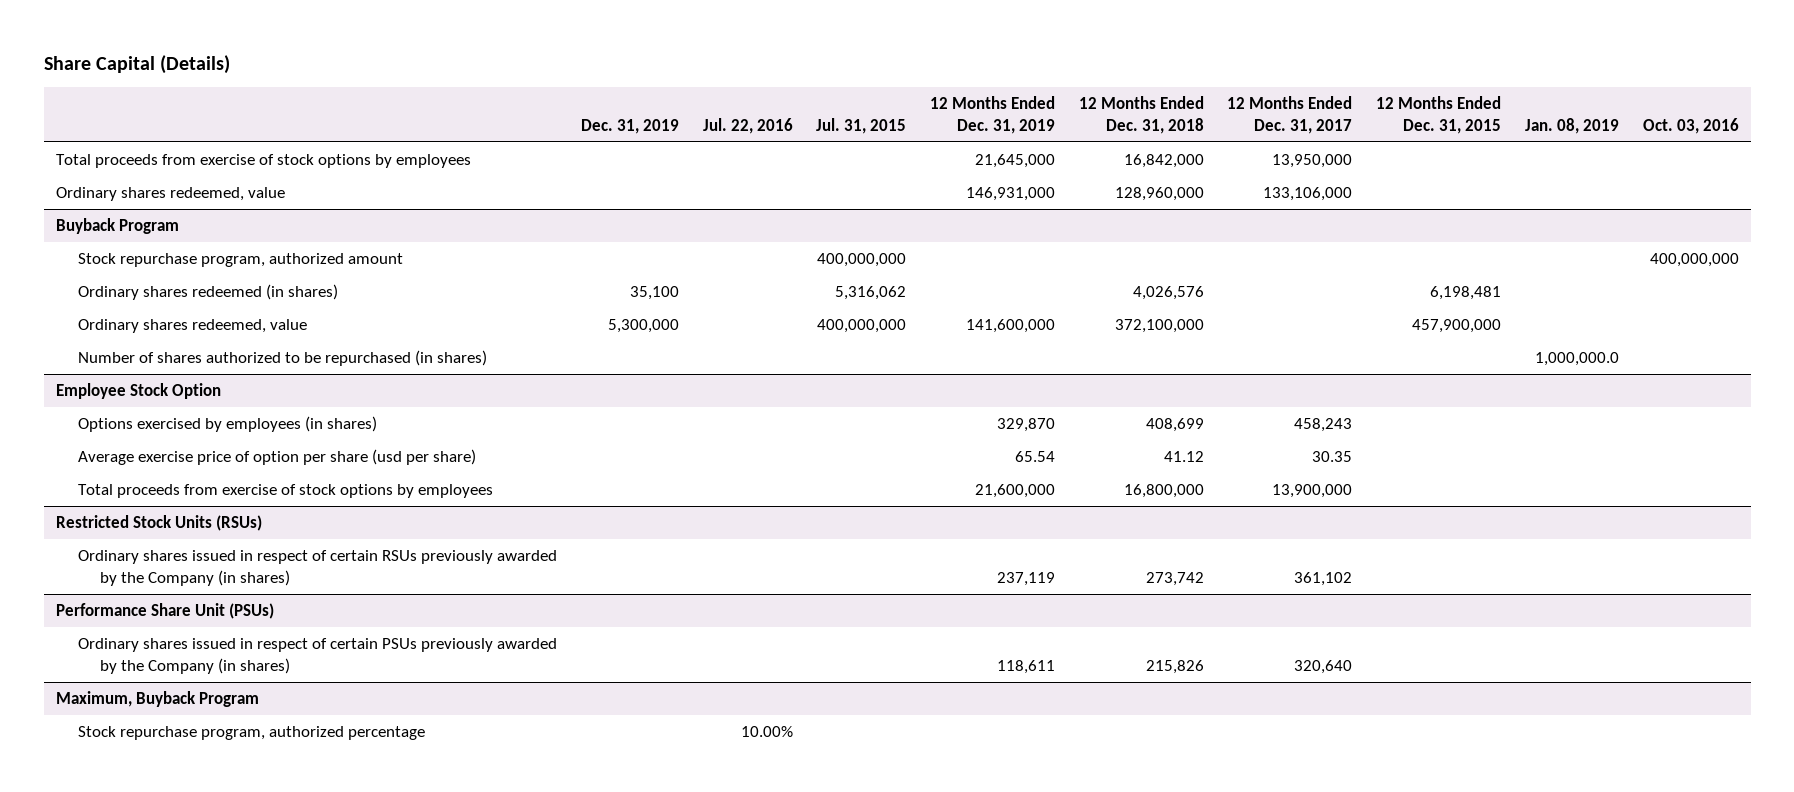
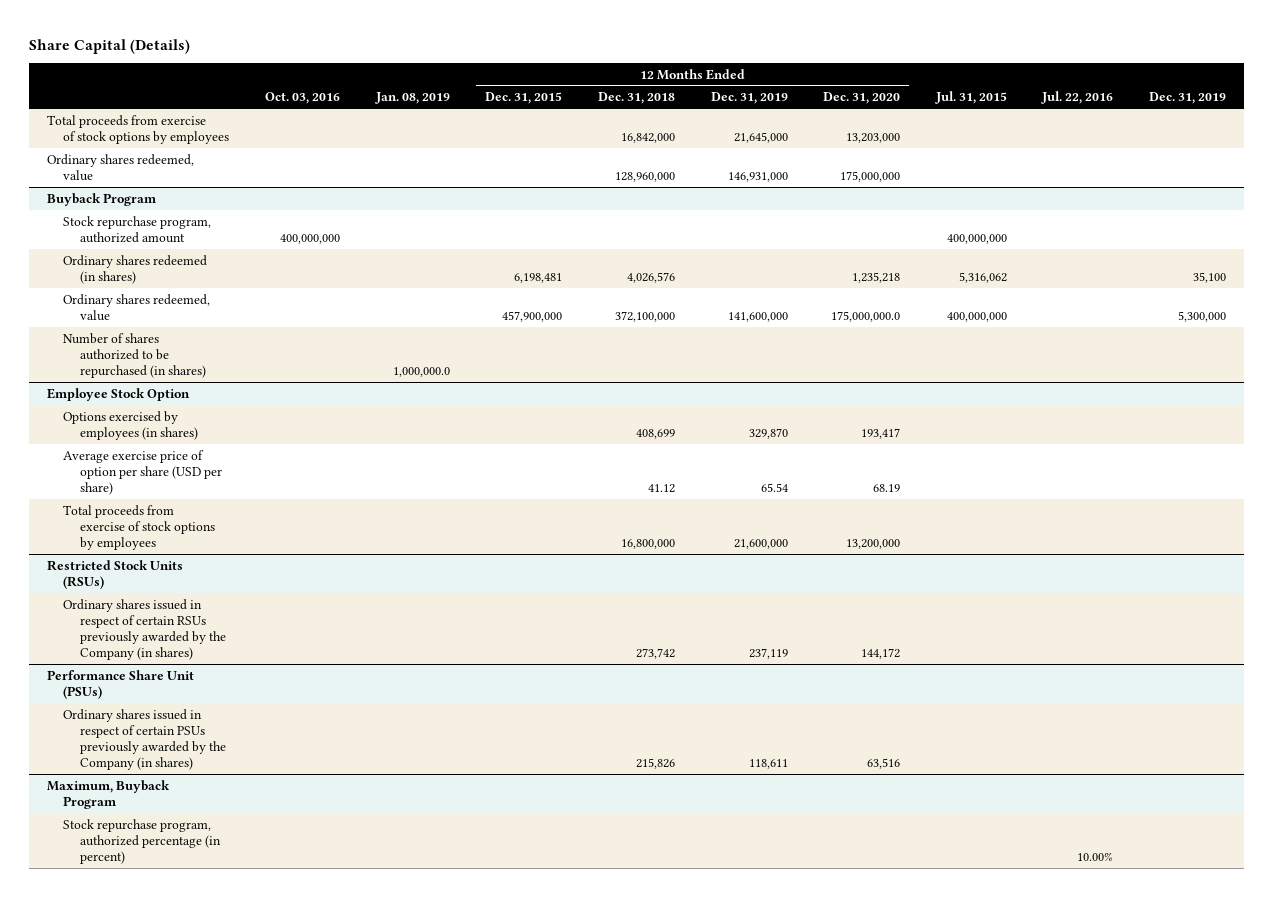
- | Dec. 31, 2019 | Jul. 22, 2016 | Jul. 31, 2015 | 12 Months Ended Dec. 31, 2019 | 12 Months Ended Dec. 31, 2018 | 12 Months Ended Dec. 31, 2017 | 12 Months Ended Dec. 31, 2015 | Jan. 08, 2019 | Oct. 03, 2016
+ | Oct. 03, 2016 | Jan. 08, 2019 | 12 Months Ended Dec. 31, 2015 | 12 Months Ended Dec. 31, 2018 | 12 Months Ended Dec. 31, 2019 | 12 Months Ended Dec. 31, 2020 | Jul. 31, 2015 | Jul. 22, 2016 | Dec. 31, 2019
@ Employee Stock Option
- Average exercise price of option per share (usd per share) | | | | 65.54 | 41.12 | 30.35 | | |
+ Average exercise price of option per share (USD per share) | | | | 41.12 | 65.54 | 68.19 | | |
@ Maximum, Buyback Program
- Stock repurchase program, authorized percentage | | 10.00% | | | | | | |
+ Stock repurchase program, authorized percentage (in percent) | | | | | | | | 10.00% |

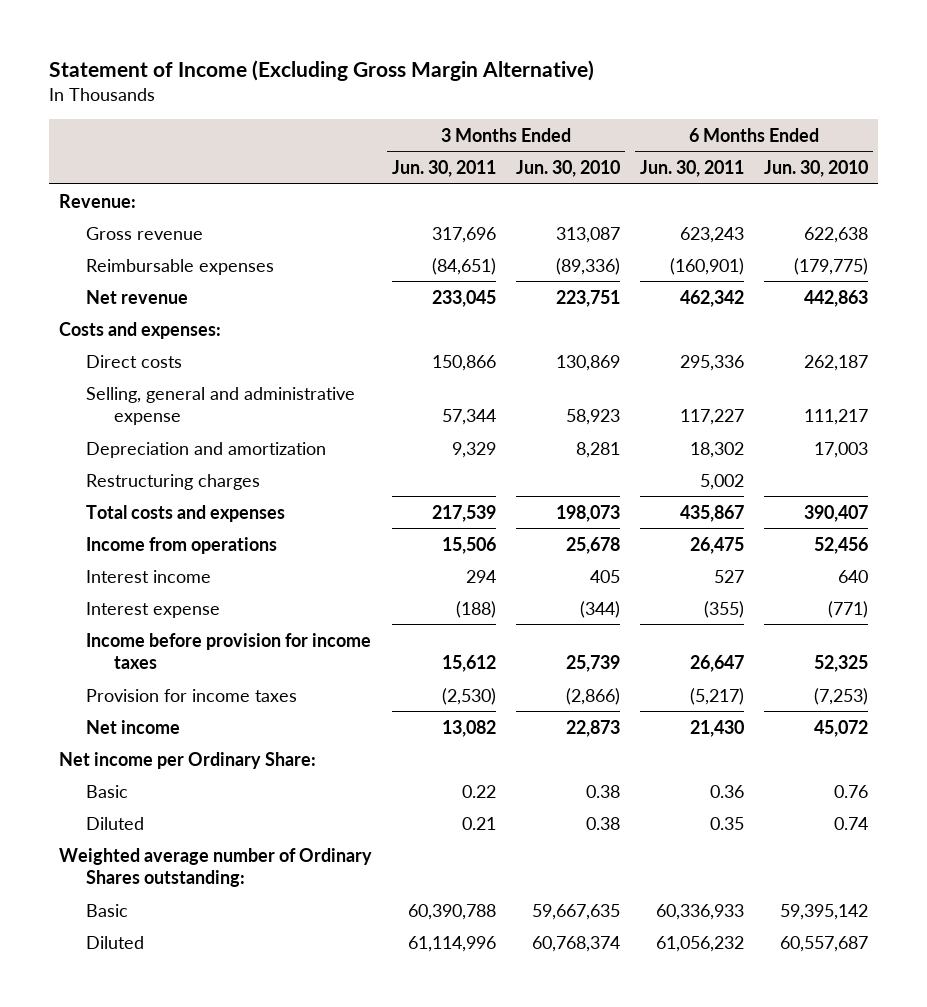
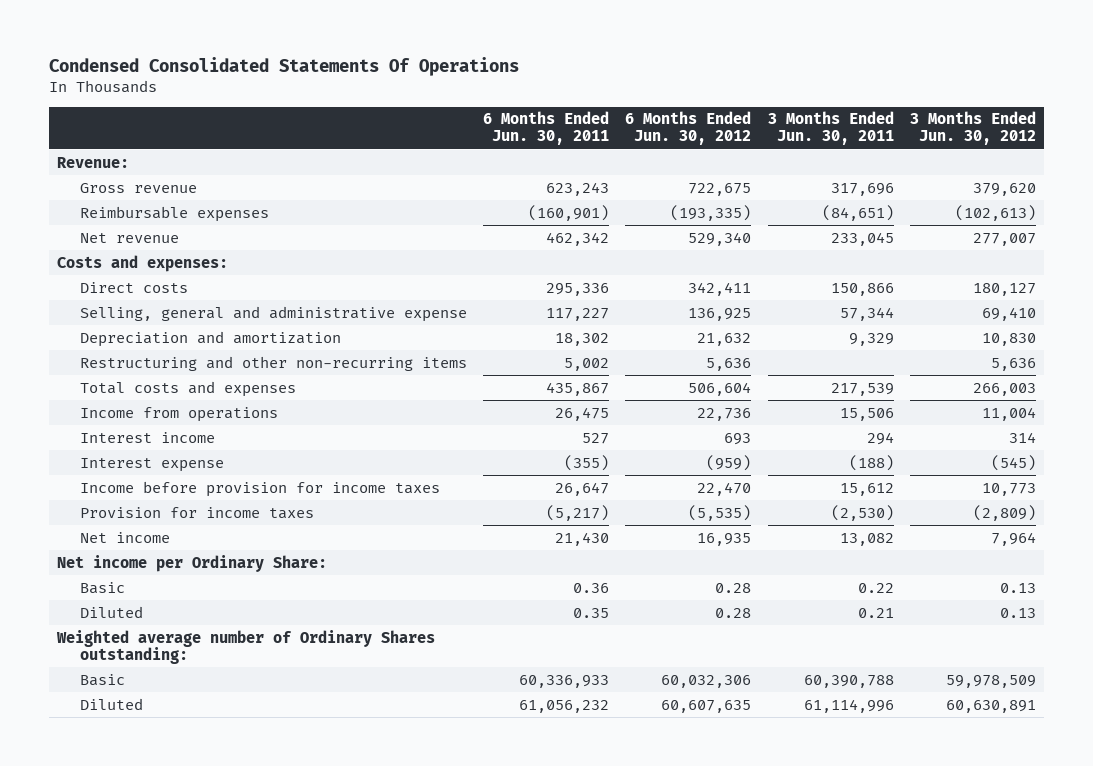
- Statement of Income (Excluding Gross Margin Alternative)
+ Condensed Consolidated Statements Of Operations
- | 3 Months Ended Jun. 30, 2011 | 3 Months Ended Jun. 30, 2010 | 6 Months Ended Jun. 30, 2011 | 6 Months Ended Jun. 30, 2010
+ | 6 Months Ended Jun. 30, 2011 | 6 Months Ended Jun. 30, 2012 | 3 Months Ended Jun. 30, 2011 | 3 Months Ended Jun. 30, 2012
- Restructuring charges | | | 5,002 |
+ Restructuring and other non-recurring items | 5,002 | 5,636 | | 5,636

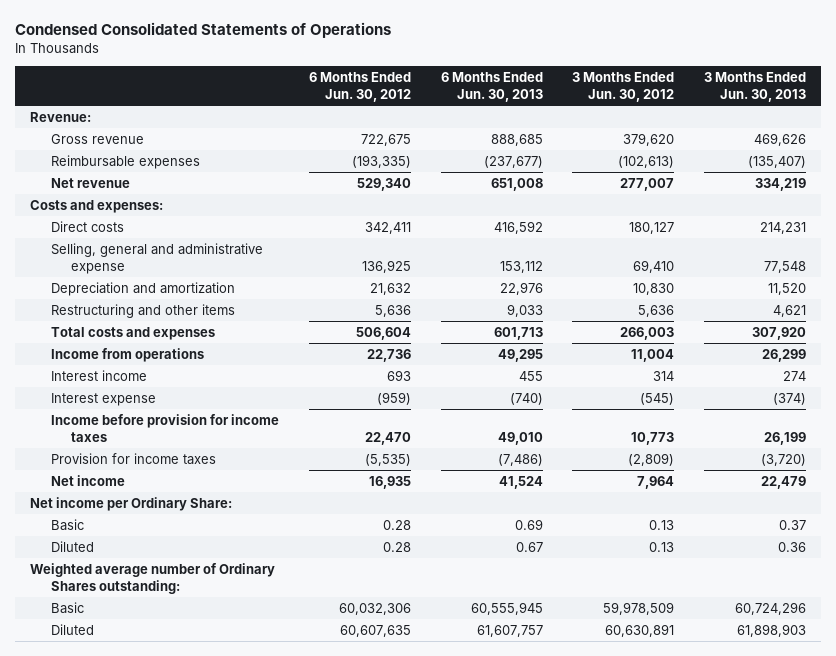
- Condensed Consolidated Statements Of Operations
+ Condensed Consolidated Statements of Operations
- | 6 Months Ended Jun. 30, 2011 | 6 Months Ended Jun. 30, 2012 | 3 Months Ended Jun. 30, 2011 | 3 Months Ended Jun. 30, 2012
+ | 6 Months Ended Jun. 30, 2012 | 6 Months Ended Jun. 30, 2013 | 3 Months Ended Jun. 30, 2012 | 3 Months Ended Jun. 30, 2013
- Restructuring and other non-recurring items | 5,002 | 5,636 | | 5,636
+ Restructuring and other items | 5,636 | 9,033 | 5,636 | 4,621

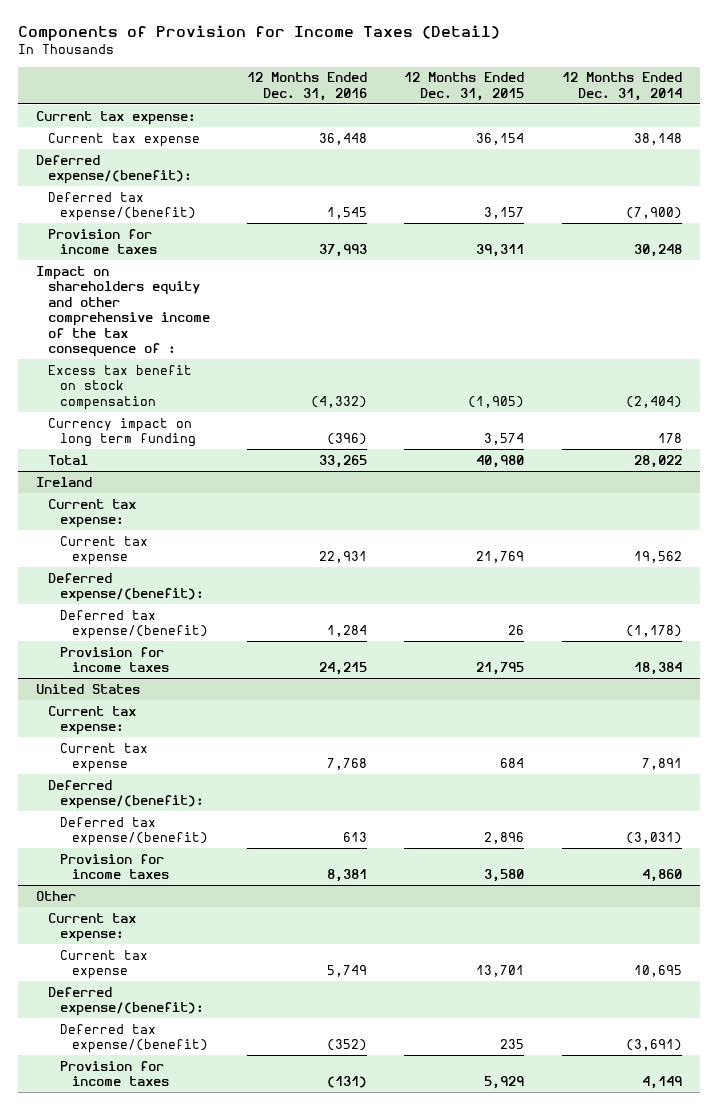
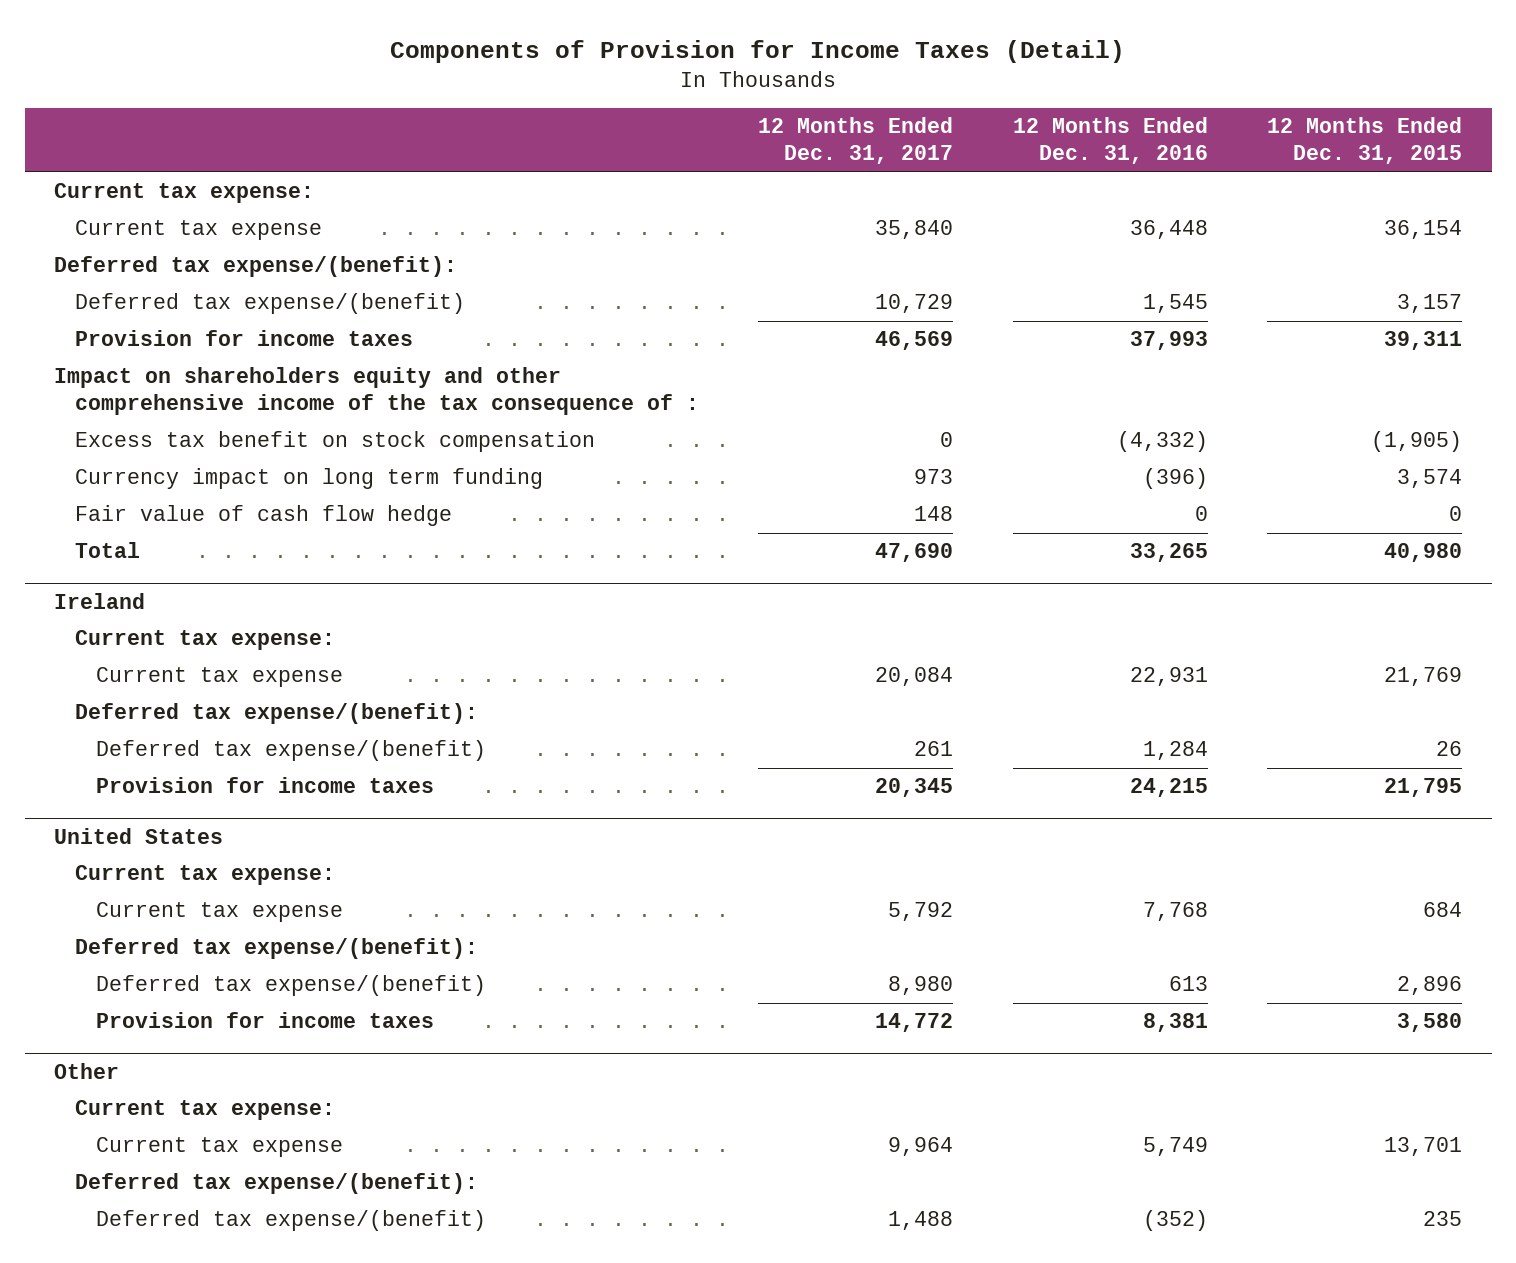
- | 12 Months Ended Dec. 31, 2016 | 12 Months Ended Dec. 31, 2015 | 12 Months Ended Dec. 31, 2014
+ | 12 Months Ended Dec. 31, 2017 | 12 Months Ended Dec. 31, 2016 | 12 Months Ended Dec. 31, 2015
- Deferred expense/(benefit):
+ Deferred tax expense/(benefit):
+ Fair value of cash flow hedge | 148 | 0 | 0
@ Ireland
- Deferred expense/(benefit):
+ Deferred tax expense/(benefit):
@ United States
- Deferred expense/(benefit):
+ Deferred tax expense/(benefit):
@ Other
- Deferred expense/(benefit):
+ Deferred tax expense/(benefit):
- Provision for income taxes | (131) | 5,929 | 4,149

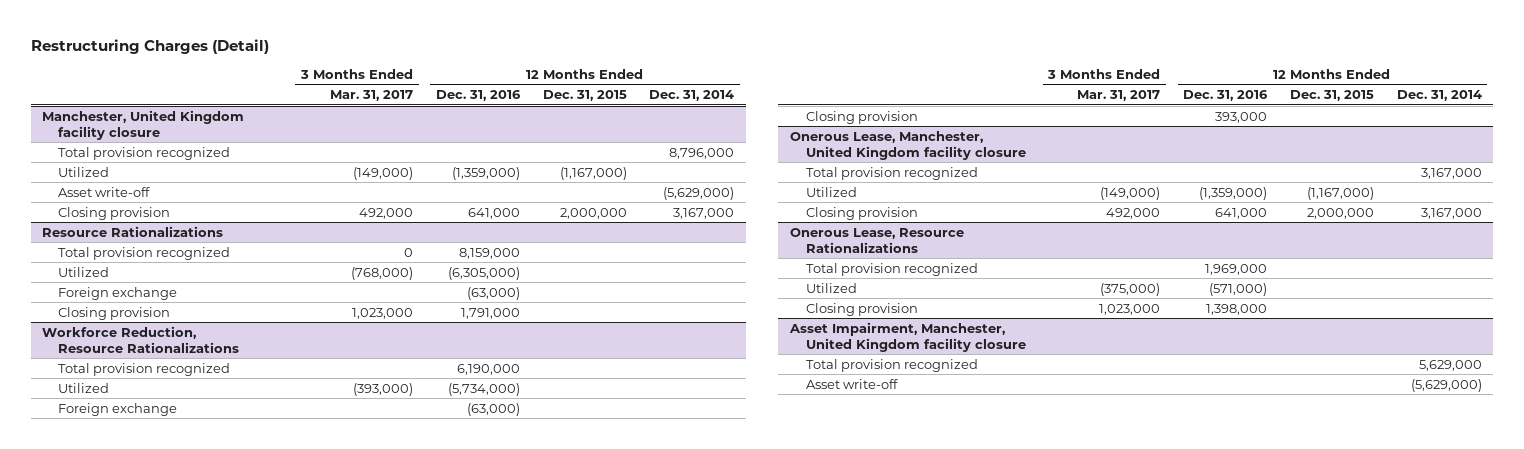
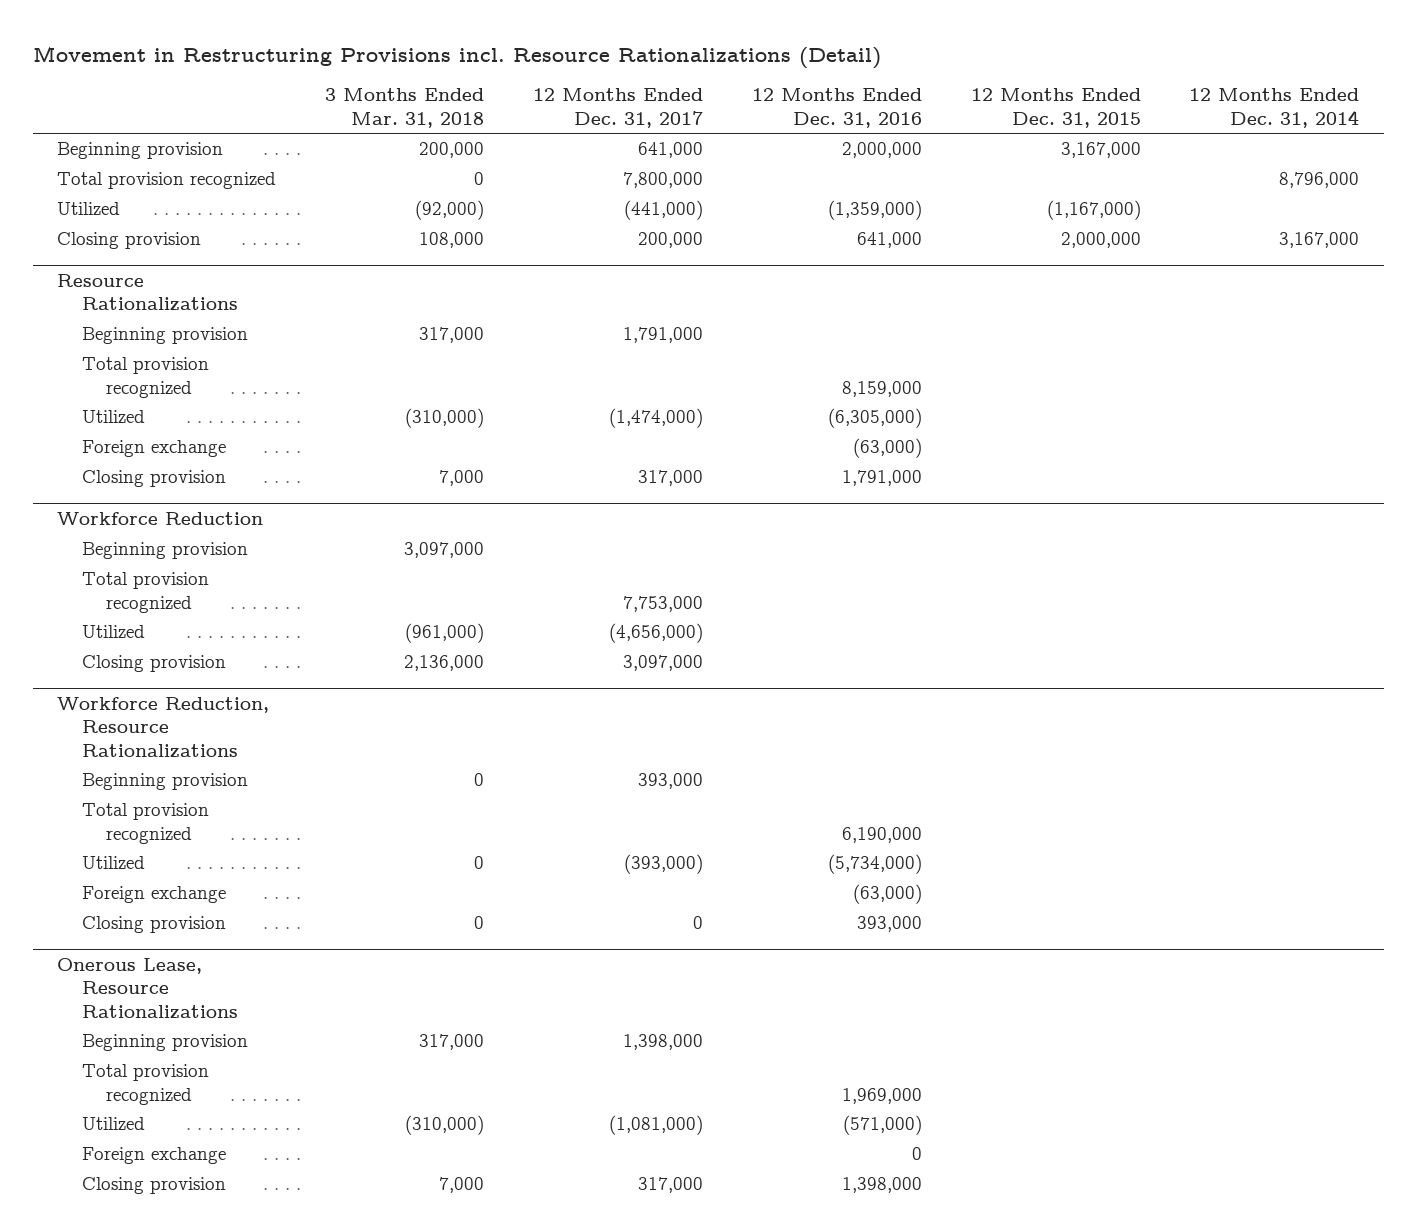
- Restructuring Charges (Detail)
+ Movement in Restructuring Provisions incl. Resource Rationalizations (Detail)
- | 3 Months Ended Mar. 31, 2017 | 12 Months Ended Dec. 31, 2016 | 12 Months Ended Dec. 31, 2015 | 12 Months Ended Dec. 31, 2014
+ | 3 Months Ended Mar. 31, 2018 | 12 Months Ended Dec. 31, 2017 | 12 Months Ended Dec. 31, 2016 | 12 Months Ended Dec. 31, 2015 | 12 Months Ended Dec. 31, 2014
- Manchester, United Kingdom facility closure
+ Beginning provision | 200,000 | 641,000 | 2,000,000 | 3,167,000 |
- Asset write-off | | | | (5,629,000)
@ Resource Rationalizations
+ Beginning provision | 317,000 | 1,791,000 | | |
+ Workforce Reduction
+ Beginning provision | 3,097,000 | | | |
+ Total provision recognized | | 7,753,000 | | |
+ Utilized | (961,000) | (4,656,000) | | |
+ Closing provision | 2,136,000 | 3,097,000 | | |
@ Workforce Reduction, Resource Rationalizations
+ Beginning provision | 0 | 393,000 | | |
- Onerous Lease, Manchester, United Kingdom facility closure
- Total provision recognized | | | | 3,167,000
- Utilized | (149,000) | (1,359,000) | (1,167,000) |
- Closing provision | 492,000 | 641,000 | 2,000,000 | 3,167,000
@ Onerous Lease, Resource Rationalizations
+ Beginning provision | 317,000 | 1,398,000 | | |
+ Foreign exchange | | | 0 | |
- Asset Impairment, Manchester, United Kingdom facility closure
- Total provision recognized | | | | 5,629,000
- Asset write-off | | | | (5,629,000)

